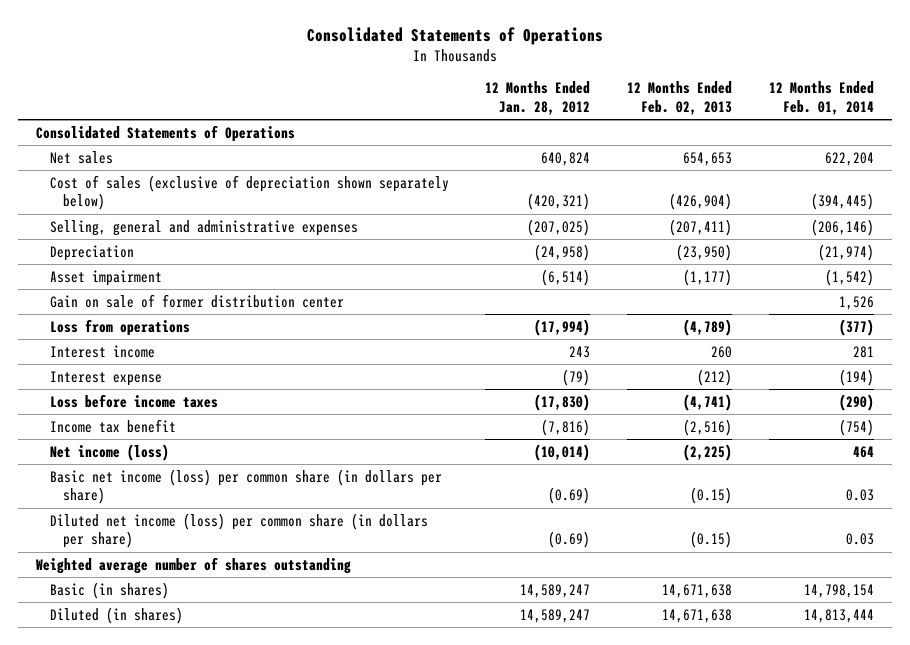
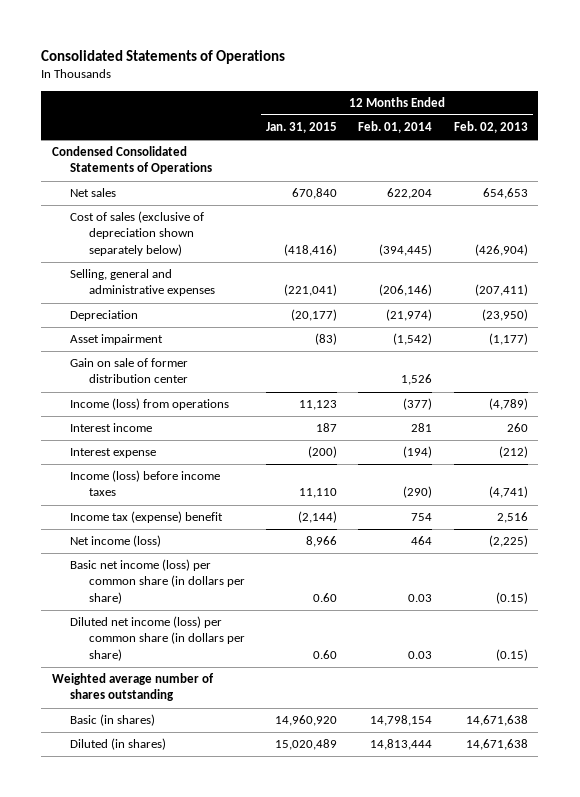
- | 12 Months Ended Jan. 28, 2012 | 12 Months Ended Feb. 02, 2013 | 12 Months Ended Feb. 01, 2014
+ | 12 Months Ended Jan. 31, 2015 | 12 Months Ended Feb. 01, 2014 | 12 Months Ended Feb. 02, 2013
- Consolidated Statements of Operations
+ Condensed Consolidated Statements of Operations
- Loss from operations | (17,994) | (4,789) | (377)
+ Income (loss) from operations | 11,123 | (377) | (4,789)
- Loss before income taxes | (17,830) | (4,741) | (290)
- Income tax benefit | (7,816) | (2,516) | (754)
+ Income (loss) before income taxes | 11,110 | (290) | (4,741)
+ Income tax (expense) benefit | (2,144) | 754 | 2,516

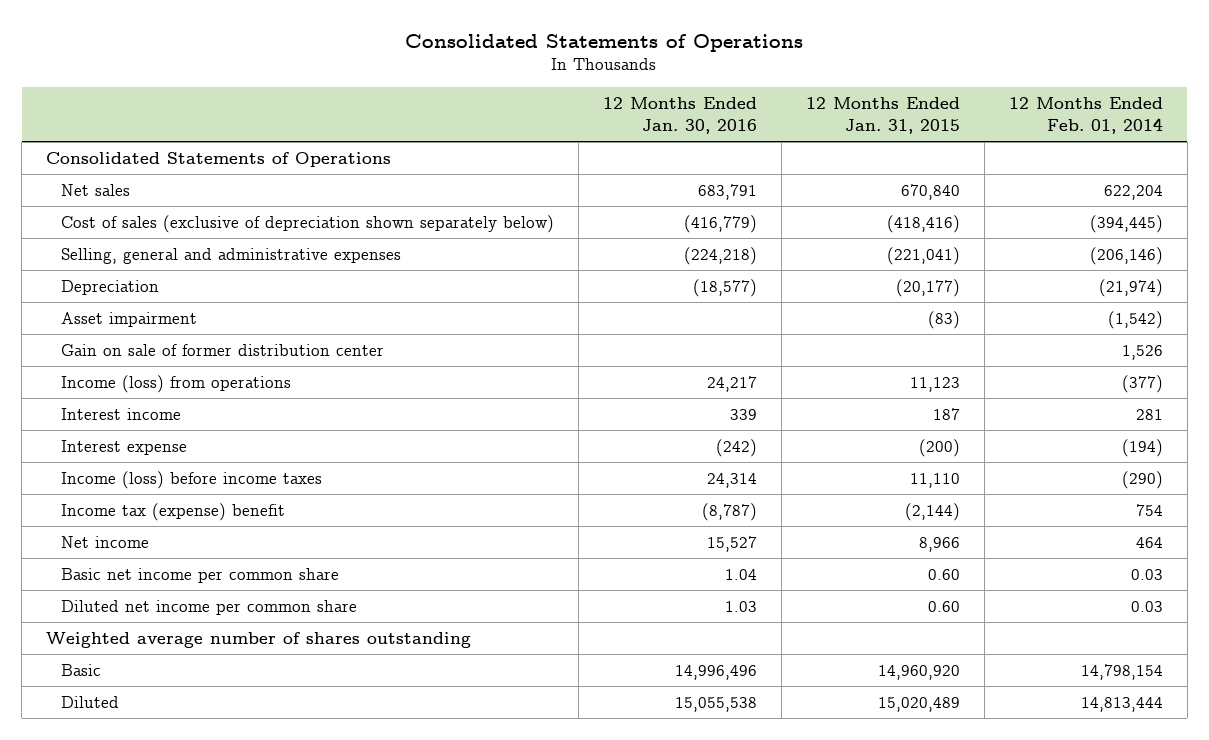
- | 12 Months Ended Jan. 31, 2015 | 12 Months Ended Feb. 01, 2014 | 12 Months Ended Feb. 02, 2013
+ | 12 Months Ended Jan. 30, 2016 | 12 Months Ended Jan. 31, 2015 | 12 Months Ended Feb. 01, 2014
- Condensed Consolidated Statements of Operations
+ Consolidated Statements of Operations
- Net income (loss) | 8,966 | 464 | (2,225)
- Basic net income (loss) per common share (in dollars per share) | 0.60 | 0.03 | (0.15)
- Diluted net income (loss) per common share (in dollars per share) | 0.60 | 0.03 | (0.15)
+ Net income | 15,527 | 8,966 | 464
+ Basic net income per common share | 1.04 | 0.60 | 0.03
+ Diluted net income per common share | 1.03 | 0.60 | 0.03
- Basic (in shares) | 14,960,920 | 14,798,154 | 14,671,638
- Diluted (in shares) | 15,020,489 | 14,813,444 | 14,671,638
+ Basic | 14,996,496 | 14,960,920 | 14,798,154
+ Diluted | 15,055,538 | 15,020,489 | 14,813,444

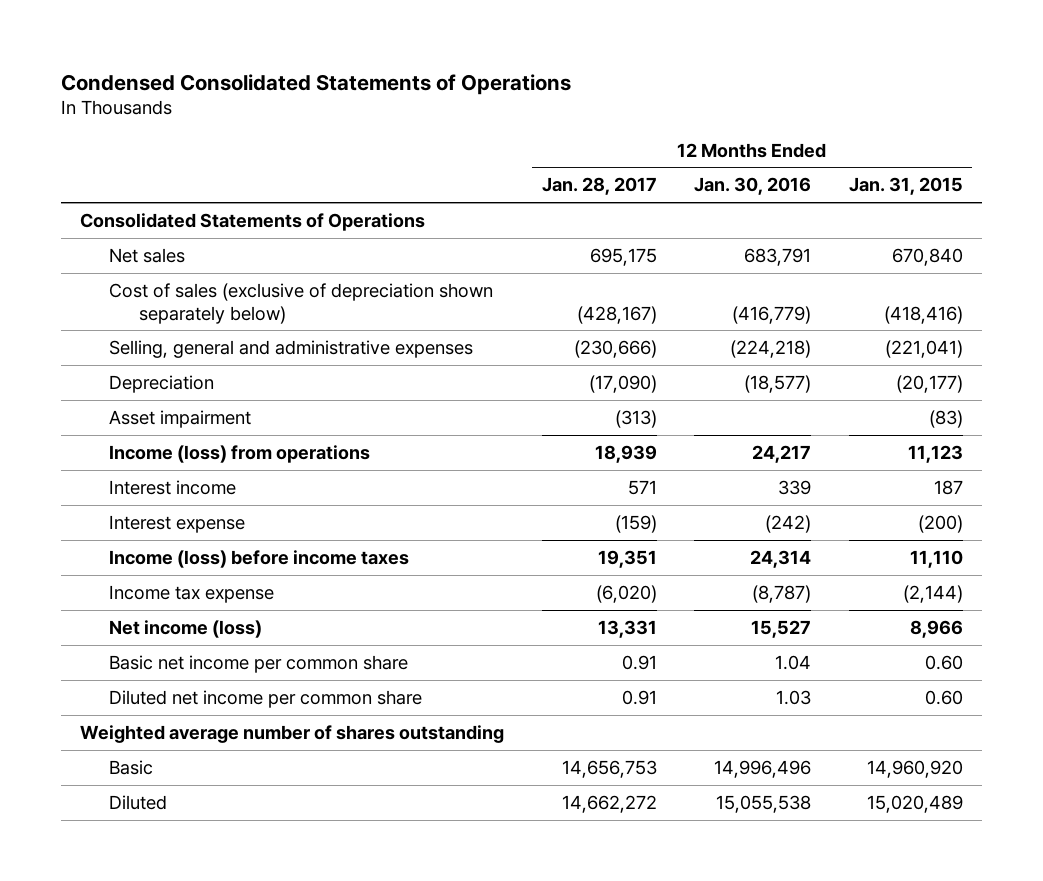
- Consolidated Statements of Operations
+ Condensed Consolidated Statements of Operations
- | 12 Months Ended Jan. 30, 2016 | 12 Months Ended Jan. 31, 2015 | 12 Months Ended Feb. 01, 2014
+ | 12 Months Ended Jan. 28, 2017 | 12 Months Ended Jan. 30, 2016 | 12 Months Ended Jan. 31, 2015
- Gain on sale of former distribution center | | | 1,526
- Income tax (expense) benefit | (8,787) | (2,144) | 754
- Net income | 15,527 | 8,966 | 464
+ Income tax expense | (6,020) | (8,787) | (2,144)
+ Net income (loss) | 13,331 | 15,527 | 8,966

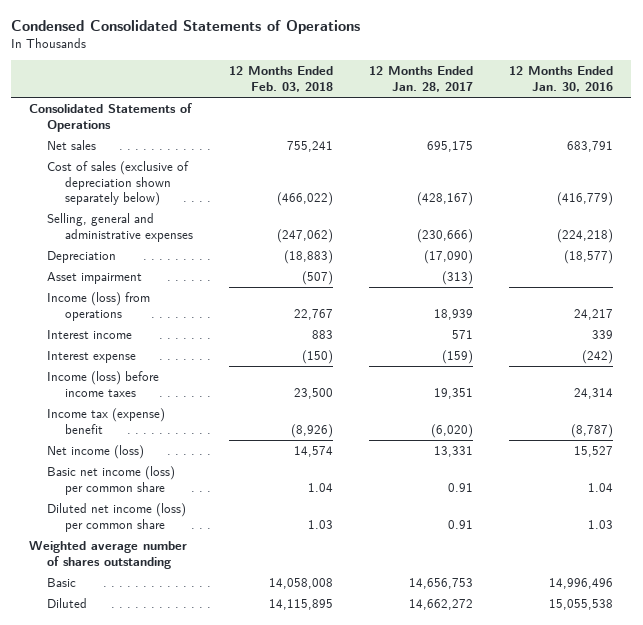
- | 12 Months Ended Jan. 28, 2017 | 12 Months Ended Jan. 30, 2016 | 12 Months Ended Jan. 31, 2015
+ | 12 Months Ended Feb. 03, 2018 | 12 Months Ended Jan. 28, 2017 | 12 Months Ended Jan. 30, 2016
- Income tax expense | (6,020) | (8,787) | (2,144)
+ Income tax (expense) benefit | (8,926) | (6,020) | (8,787)
- Basic net income per common share | 0.91 | 1.04 | 0.60
- Diluted net income per common share | 0.91 | 1.03 | 0.60
+ Basic net income (loss) per common share | 1.04 | 0.91 | 1.04
+ Diluted net income (loss) per common share | 1.03 | 0.91 | 1.03

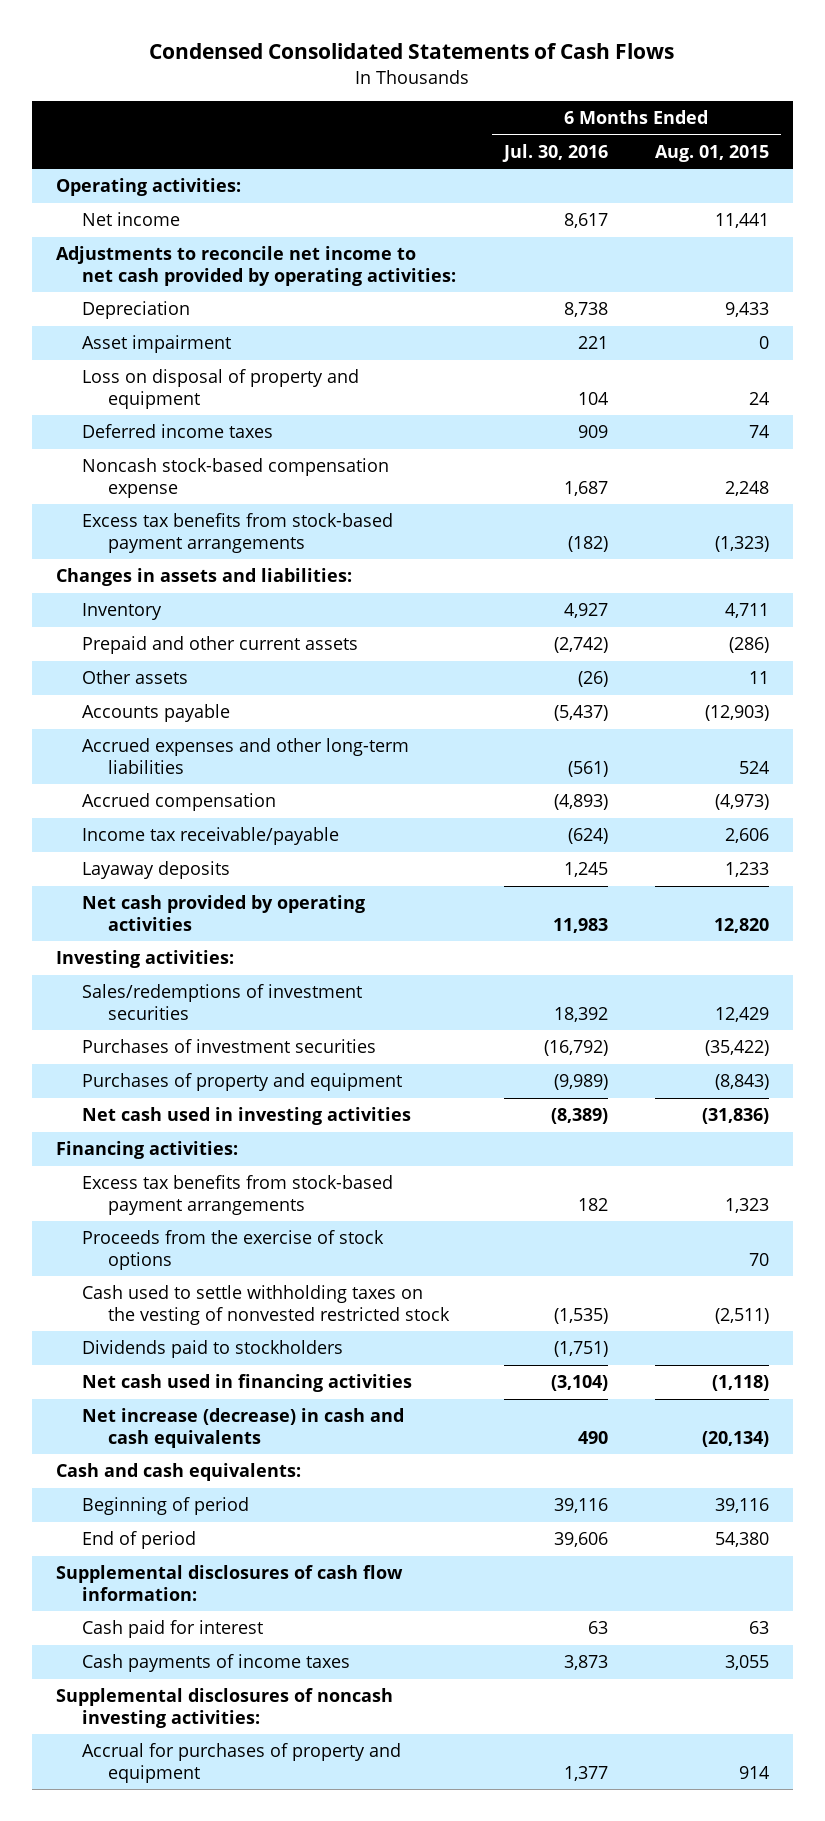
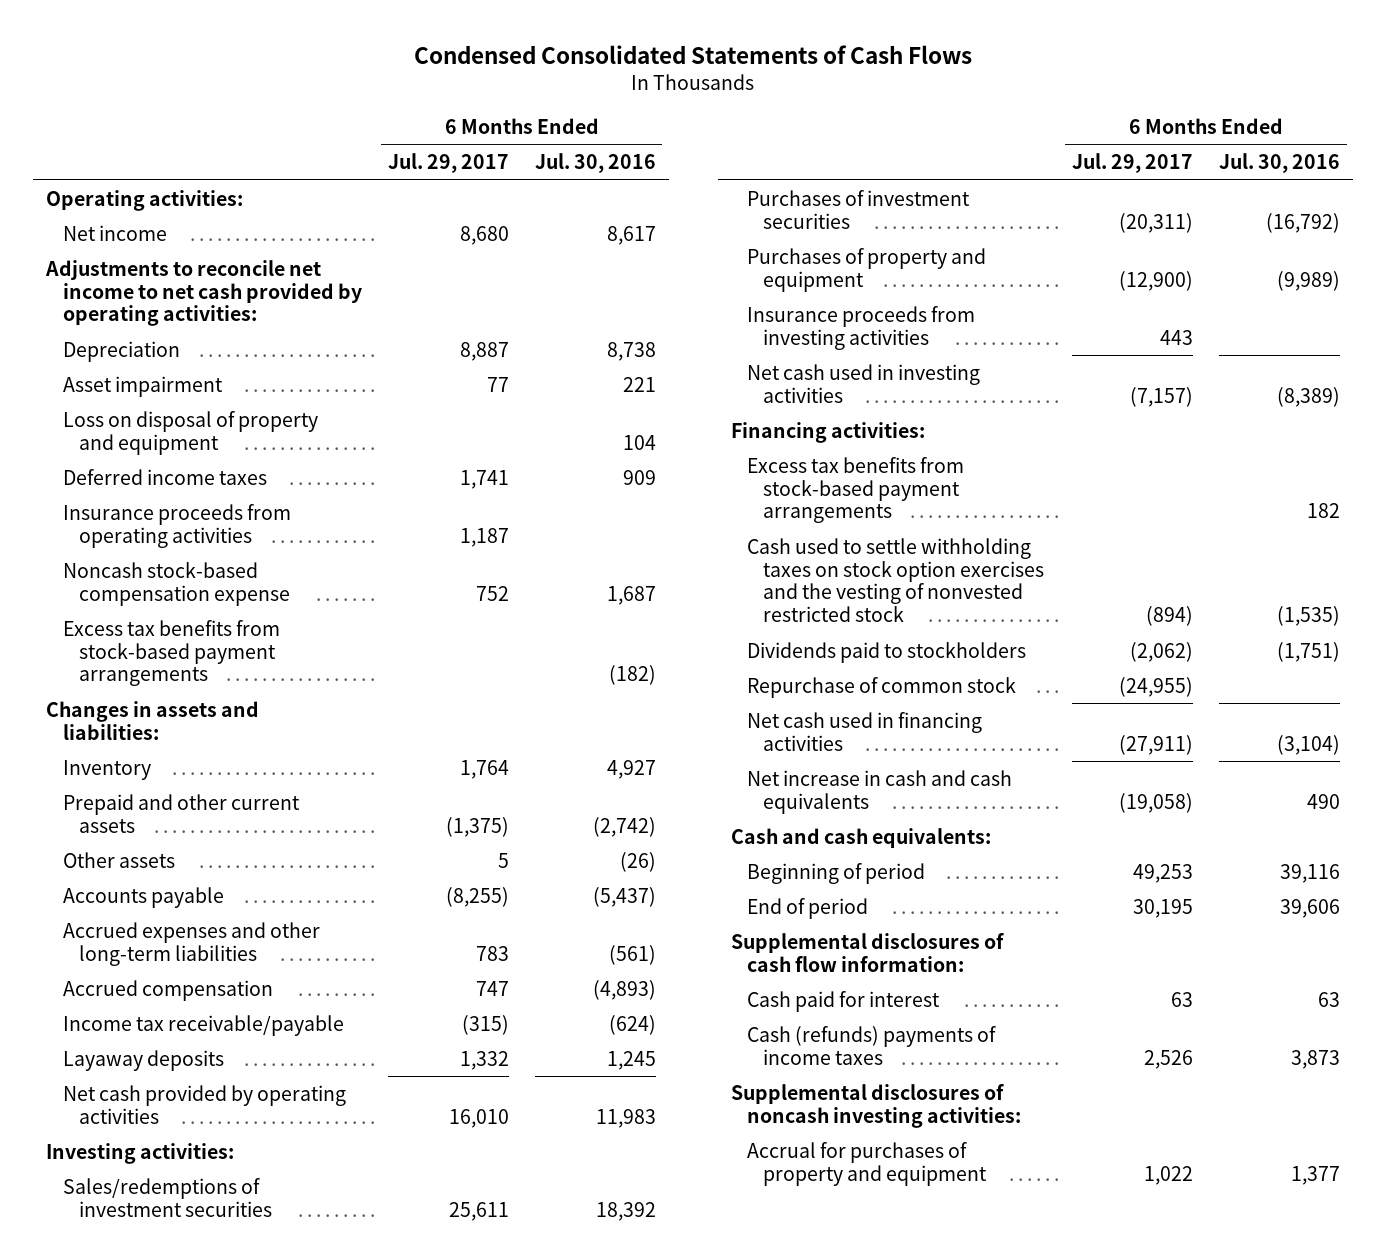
- | 6 Months Ended Jul. 30, 2016 | 6 Months Ended Aug. 01, 2015
+ | 6 Months Ended Jul. 29, 2017 | 6 Months Ended Jul. 30, 2016
+ Insurance proceeds from operating activities | 1,187 |
+ Insurance proceeds from investing activities | 443 |
- Proceeds from the exercise of stock options | | 70
- Cash used to settle withholding taxes on the vesting of nonvested restricted stock | (1,535) | (2,511)
+ Cash used to settle withholding taxes on stock option exercises and the vesting of nonvested restricted stock | (894) | (1,535)
+ Repurchase of common stock | (24,955) |
- Net increase (decrease) in cash and cash equivalents | 490 | (20,134)
+ Net increase in cash and cash equivalents | (19,058) | 490
- Cash payments of income taxes | 3,873 | 3,055
+ Cash (refunds) payments of income taxes | 2,526 | 3,873

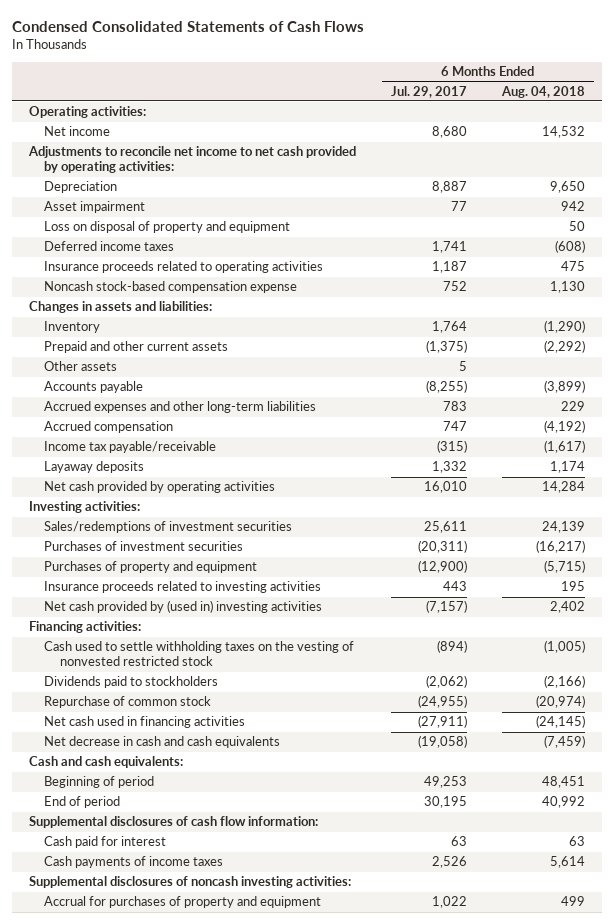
- | 6 Months Ended Jul. 29, 2017 | 6 Months Ended Jul. 30, 2016
+ | 6 Months Ended Jul. 29, 2017 | 6 Months Ended Aug. 04, 2018
- Insurance proceeds from operating activities | 1,187 |
+ Insurance proceeds related to operating activities | 1,187 | 475
- Excess tax benefits from stock-based payment arrangements | | (182)
- Income tax receivable/payable | (315) | (624)
+ Income tax payable/receivable | (315) | (1,617)
- Insurance proceeds from investing activities | 443 |
- Net cash used in investing activities | (7,157) | (8,389)
+ Insurance proceeds related to investing activities | 443 | 195
+ Net cash provided by (used in) investing activities | (7,157) | 2,402
- Excess tax benefits from stock-based payment arrangements | | 182
- Cash used to settle withholding taxes on stock option exercises and the vesting of nonvested restricted stock | (894) | (1,535)
+ Cash used to settle withholding taxes on the vesting of nonvested restricted stock | (894) | (1,005)
- Net increase in cash and cash equivalents | (19,058) | 490
+ Net decrease in cash and cash equivalents | (19,058) | (7,459)
- Cash (refunds) payments of income taxes | 2,526 | 3,873
+ Cash payments of income taxes | 2,526 | 5,614

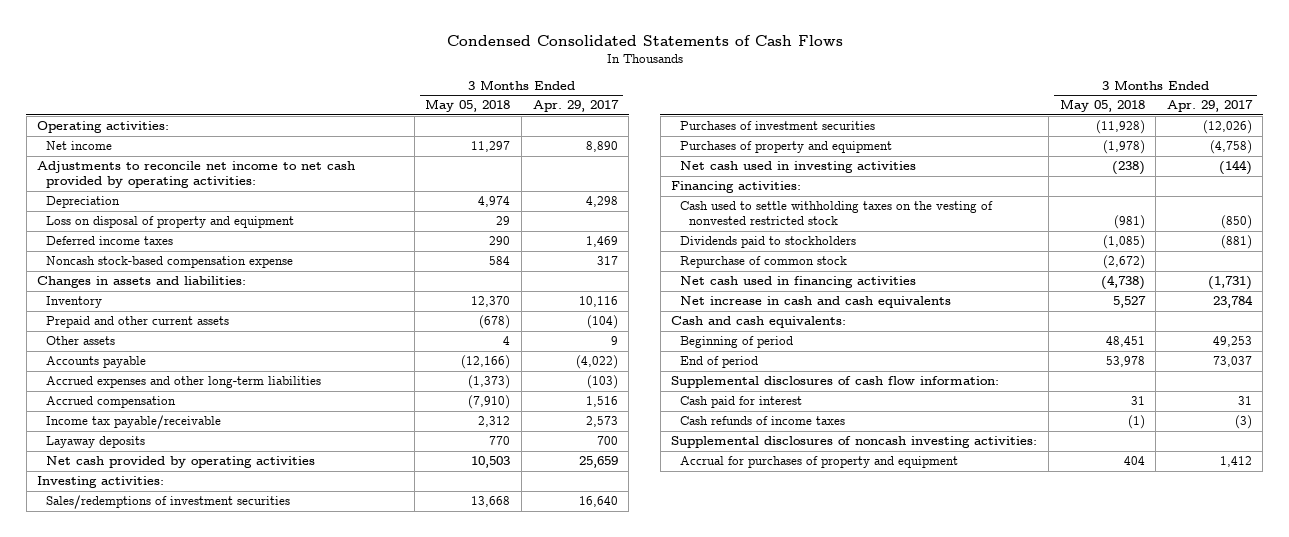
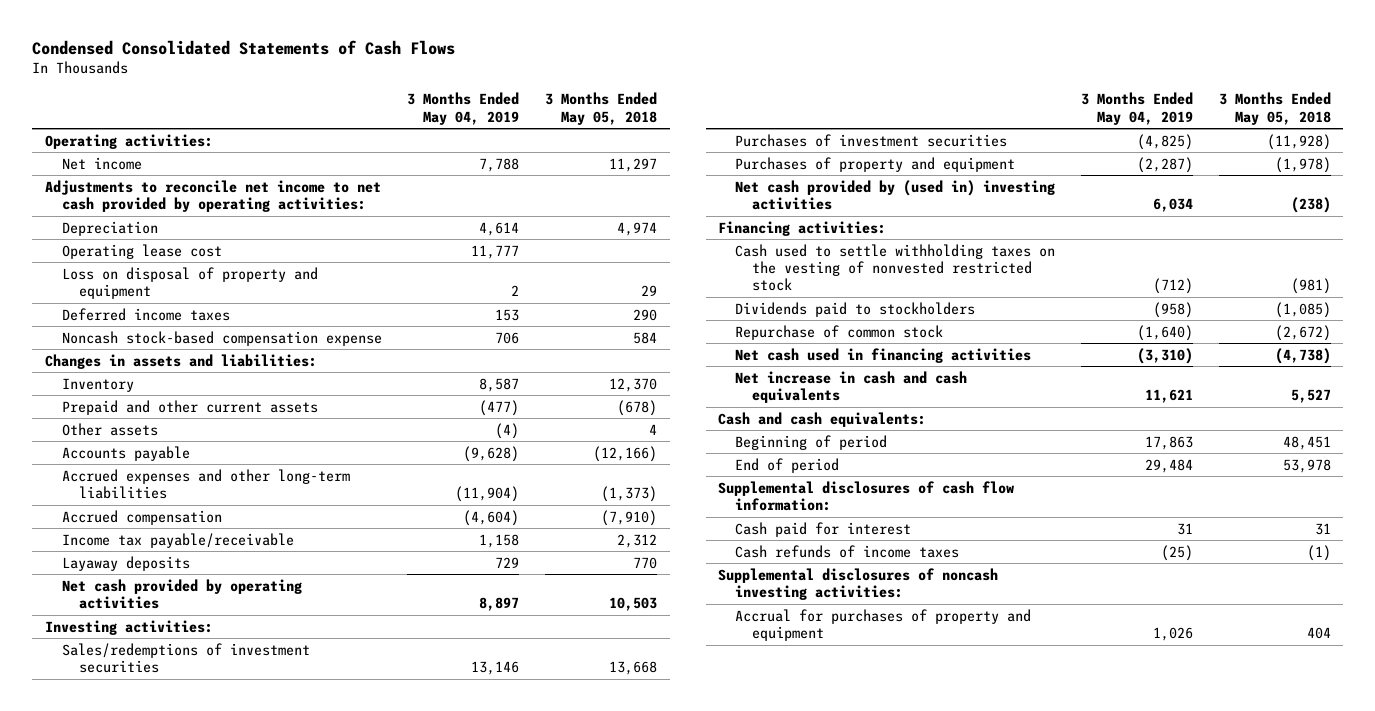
- | 3 Months Ended May 05, 2018 | 3 Months Ended Apr. 29, 2017
+ | 3 Months Ended May 04, 2019 | 3 Months Ended May 05, 2018
+ Operating lease cost | 11,777 |
- Net cash used in investing activities | (238) | (144)
+ Net cash provided by (used in) investing activities | 6,034 | (238)

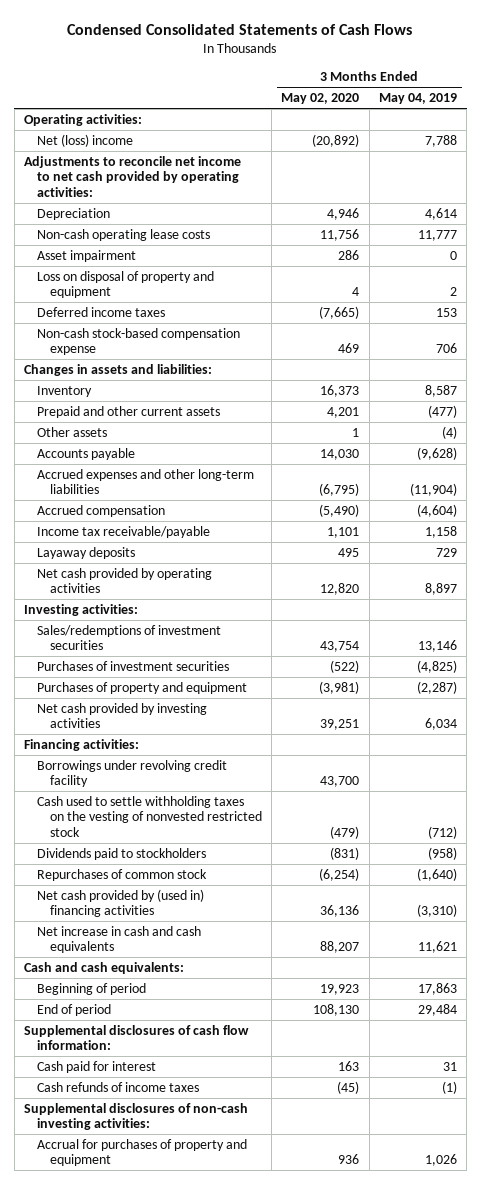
- | 3 Months Ended May 04, 2019 | 3 Months Ended May 05, 2018
+ | 3 Months Ended May 02, 2020 | 3 Months Ended May 04, 2019
- Net income | 7,788 | 11,297
+ Net (loss) income | (20,892) | 7,788
- Operating lease cost | 11,777 |
+ Non-cash operating lease costs | 11,756 | 11,777
+ Asset impairment | 286 | 0
- Noncash stock-based compensation expense | 706 | 584
+ Non-cash stock-based compensation expense | 469 | 706
- Income tax payable/receivable | 1,158 | 2,312
+ Income tax receivable/payable | 1,101 | 1,158
- Net cash provided by (used in) investing activities | 6,034 | (238)
+ Net cash provided by investing activities | 39,251 | 6,034
+ Borrowings under revolving credit facility | 43,700 |
- Repurchase of common stock | (1,640) | (2,672)
- Net cash used in financing activities | (3,310) | (4,738)
+ Repurchases of common stock | (6,254) | (1,640)
+ Net cash provided by (used in) financing activities | 36,136 | (3,310)
- Cash refunds of income taxes | (25) | (1)
- Supplemental disclosures of noncash investing activities:
+ Cash refunds of income taxes | (45) | (1)
+ Supplemental disclosures of non-cash investing activities:

